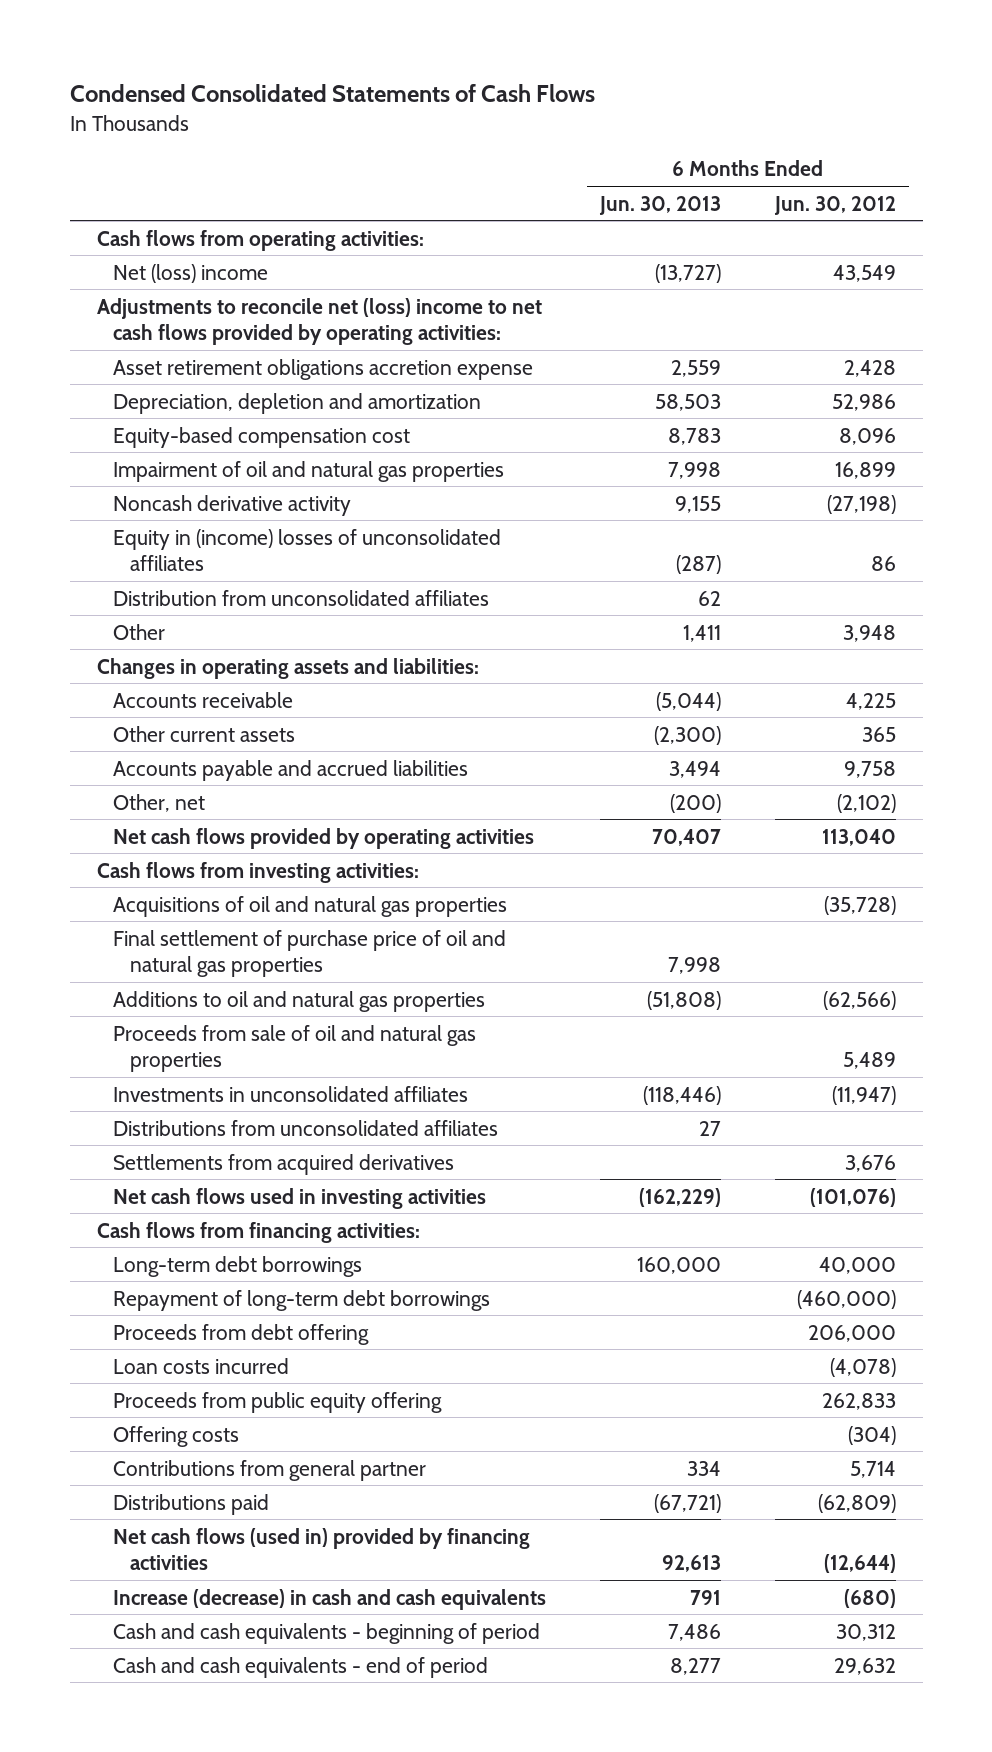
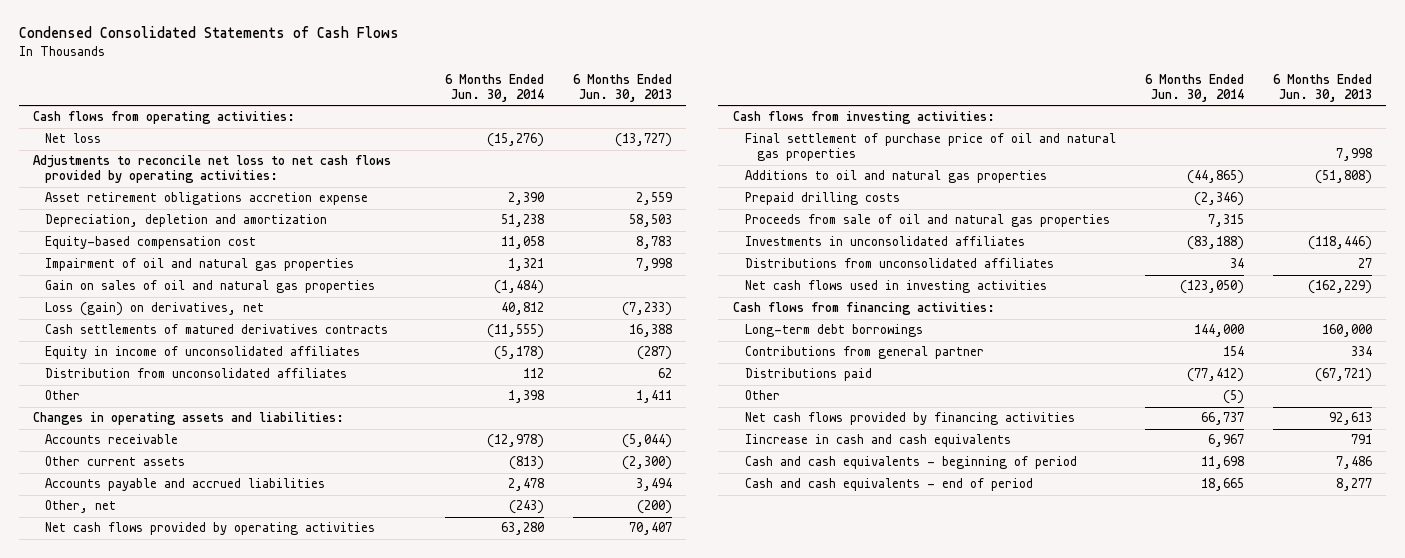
- | 6 Months Ended Jun. 30, 2013 | 6 Months Ended Jun. 30, 2012
+ | 6 Months Ended Jun. 30, 2014 | 6 Months Ended Jun. 30, 2013
- Net (loss) income | (13,727) | 43,549
- Adjustments to reconcile net (loss) income to net cash flows provided by operating activities:
+ Net loss | (15,276) | (13,727)
+ Adjustments to reconcile net loss to net cash flows provided by operating activities:
- Noncash derivative activity | 9,155 | (27,198)
- Equity in (income) losses of unconsolidated affiliates | (287) | 86
+ Gain on sales of oil and natural gas properties | (1,484) |
+ Loss (gain) on derivatives, net | 40,812 | (7,233)
+ Cash settlements of matured derivatives contracts | (11,555) | 16,388
+ Equity in income of unconsolidated affiliates | (5,178) | (287)
- Acquisitions of oil and natural gas properties | | (35,728)
+ Prepaid drilling costs | (2,346) |
- Settlements from acquired derivatives | | 3,676
- Repayment of long-term debt borrowings | | (460,000)
- Proceeds from debt offering | | 206,000
- Loan costs incurred | | (4,078)
- Proceeds from public equity offering | | 262,833
- Offering costs | | (304)
- Net cash flows (used in) provided by financing activities | 92,613 | (12,644)
- Increase (decrease) in cash and cash equivalents | 791 | (680)
+ Other | (5) |
+ Net cash flows provided by financing activities | 66,737 | 92,613
+ Iincrease in cash and cash equivalents | 6,967 | 791

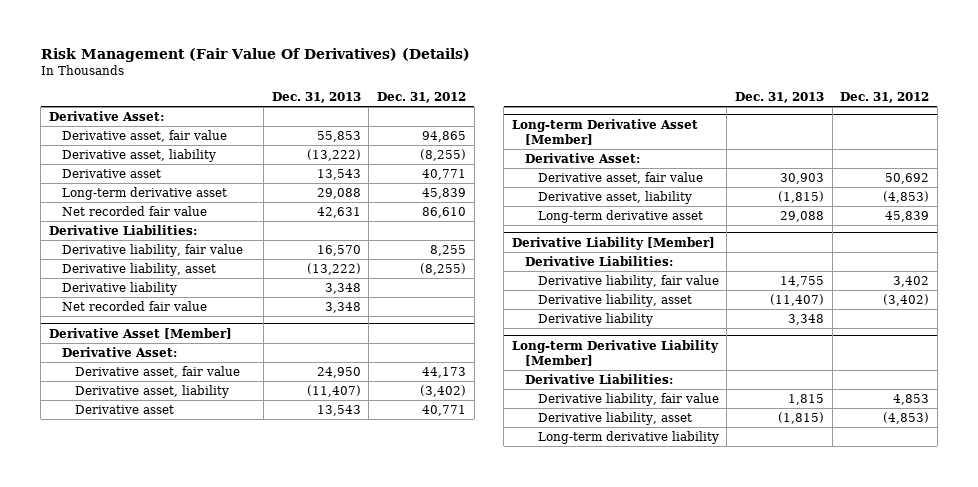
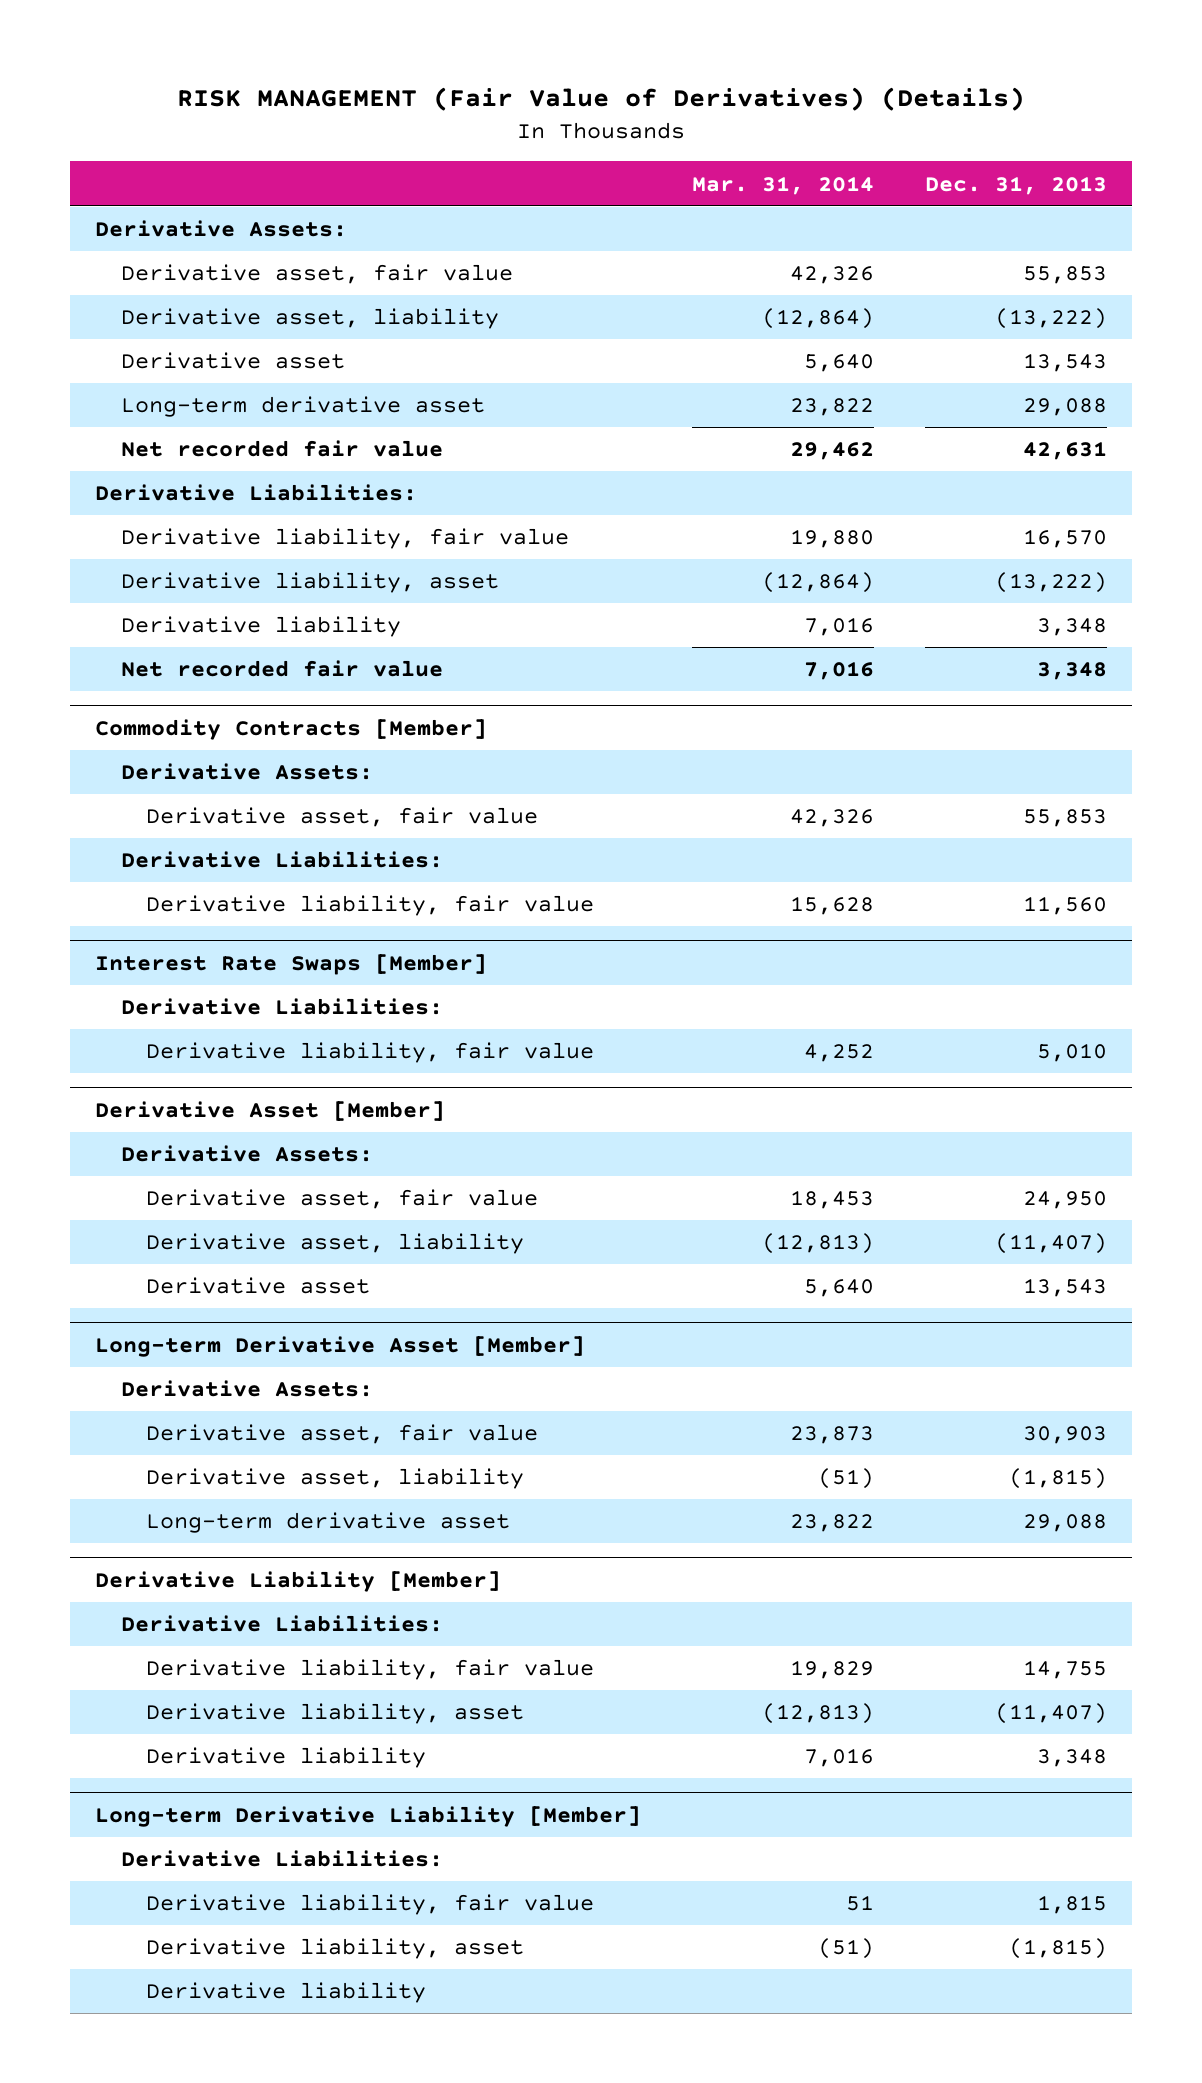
- Risk Management (Fair Value Of Derivatives) (Details)
+ RISK MANAGEMENT (Fair Value of Derivatives) (Details)
- | Dec. 31, 2013 | Dec. 31, 2012
+ | Mar. 31, 2014 | Dec. 31, 2013
- Derivative Asset:
+ Derivative Assets:
+ Commodity Contracts [Member]
+ Derivative Assets:
+ Derivative asset, fair value | 42,326 | 55,853
+ Derivative Liabilities:
+ Derivative liability, fair value | 15,628 | 11,560
+ Interest Rate Swaps [Member]
+ Derivative Liabilities:
+ Derivative liability, fair value | 4,252 | 5,010
@ Derivative Asset [Member]
- Derivative Asset:
+ Derivative Assets:
@ Long-term Derivative Asset [Member]
- Derivative Asset:
+ Derivative Assets:
@ Long-term Derivative Liability [Member]
- Long-term derivative liability
+ Derivative liability

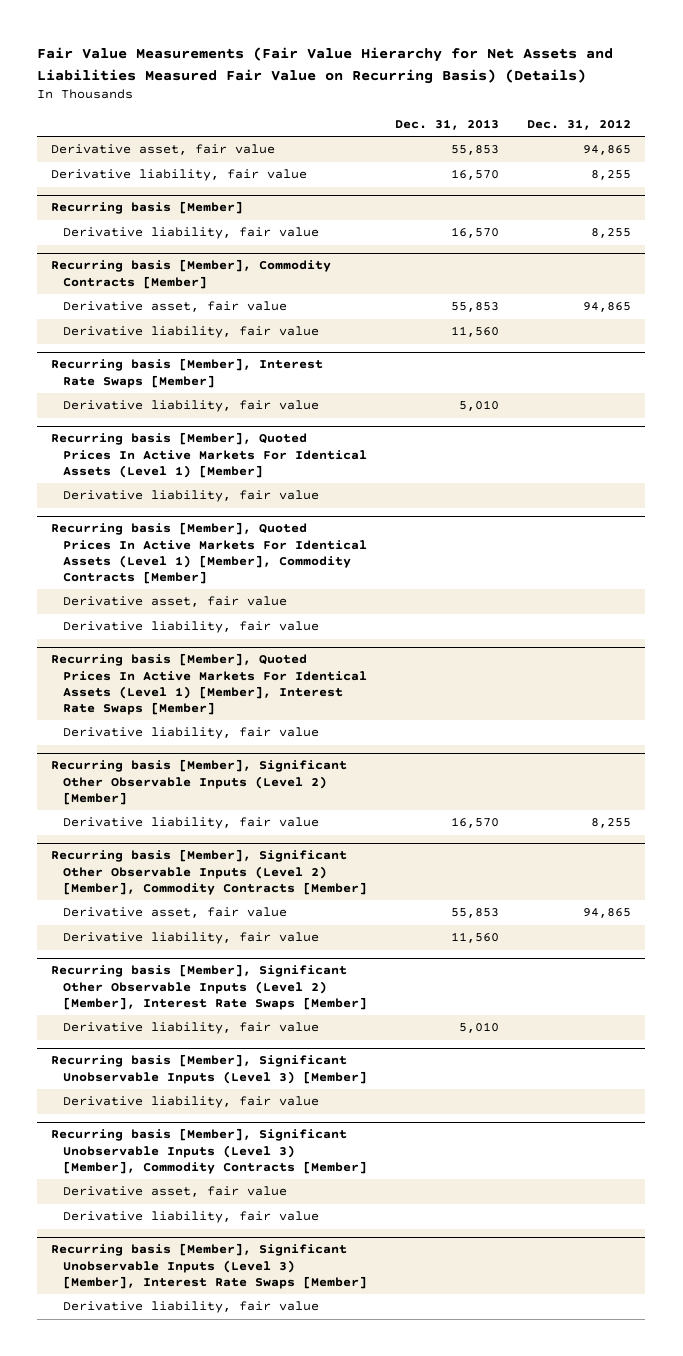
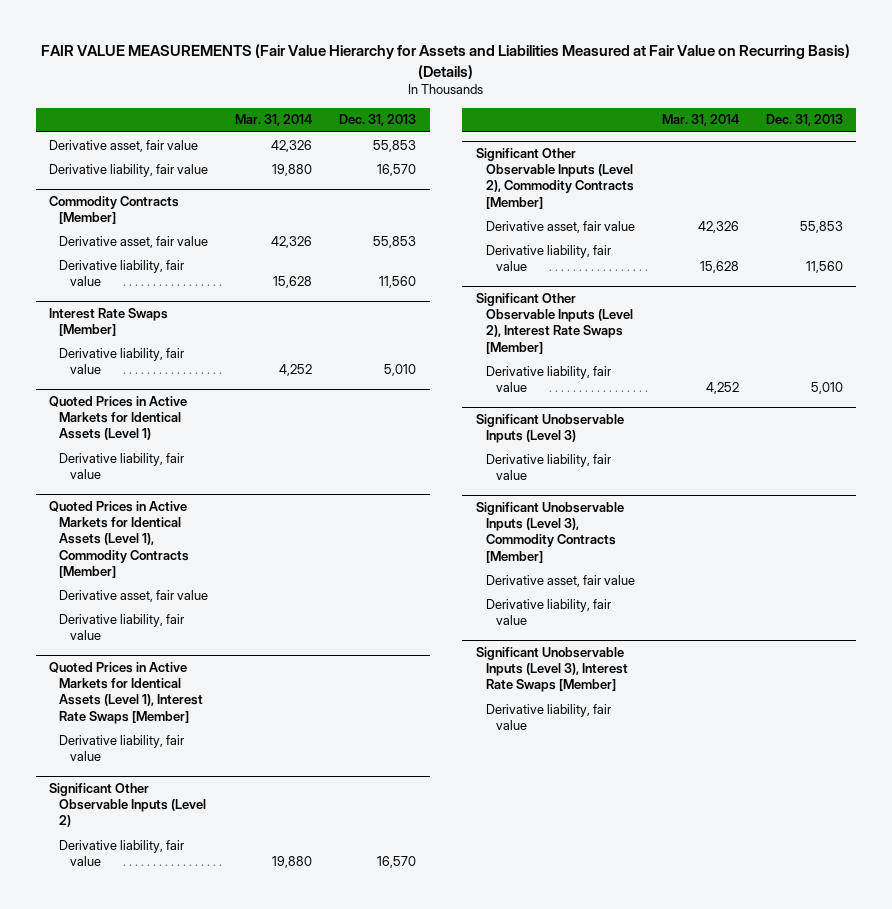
- Fair Value Measurements (Fair Value Hierarchy for Net Assets and Liabilities Measured Fair Value on Recurring Basis) (Details)
+ FAIR VALUE MEASUREMENTS (Fair Value Hierarchy for Assets and Liabilities Measured at Fair Value on Recurring Basis) (Details)
- | Dec. 31, 2013 | Dec. 31, 2012
+ | Mar. 31, 2014 | Dec. 31, 2013
- Recurring basis [Member]
- Derivative liability, fair value | 16,570 | 8,255
- Recurring basis [Member], Commodity Contracts [Member]
+ Commodity Contracts [Member]
- Recurring basis [Member], Interest Rate Swaps [Member]
+ Interest Rate Swaps [Member]
- Recurring basis [Member], Quoted Prices In Active Markets For Identical Assets (Level 1) [Member]
+ Quoted Prices in Active Markets for Identical Assets (Level 1)
- Recurring basis [Member], Quoted Prices In Active Markets For Identical Assets (Level 1) [Member], Commodity Contracts [Member]
+ Quoted Prices in Active Markets for Identical Assets (Level 1), Commodity Contracts [Member]
- Recurring basis [Member], Quoted Prices In Active Markets For Identical Assets (Level 1) [Member], Interest Rate Swaps [Member]
+ Quoted Prices in Active Markets for Identical Assets (Level 1), Interest Rate Swaps [Member]
- Recurring basis [Member], Significant Other Observable Inputs (Level 2) [Member]
+ Significant Other Observable Inputs (Level 2)
- Recurring basis [Member], Significant Other Observable Inputs (Level 2) [Member], Commodity Contracts [Member]
+ Significant Other Observable Inputs (Level 2), Commodity Contracts [Member]
- Recurring basis [Member], Significant Other Observable Inputs (Level 2) [Member], Interest Rate Swaps [Member]
+ Significant Other Observable Inputs (Level 2), Interest Rate Swaps [Member]
- Recurring basis [Member], Significant Unobservable Inputs (Level 3) [Member]
+ Significant Unobservable Inputs (Level 3)
- Recurring basis [Member], Significant Unobservable Inputs (Level 3) [Member], Commodity Contracts [Member]
+ Significant Unobservable Inputs (Level 3), Commodity Contracts [Member]
- Recurring basis [Member], Significant Unobservable Inputs (Level 3) [Member], Interest Rate Swaps [Member]
+ Significant Unobservable Inputs (Level 3), Interest Rate Swaps [Member]

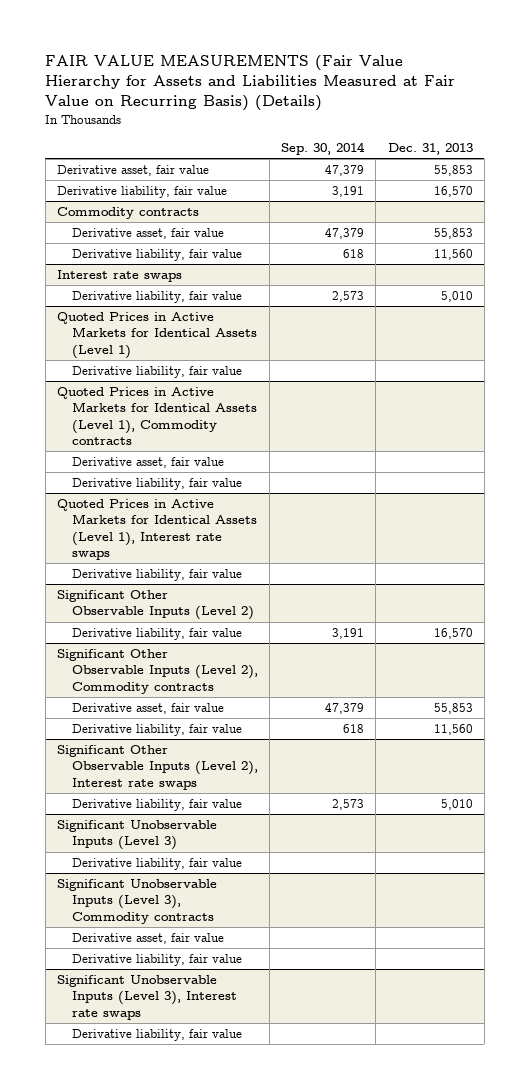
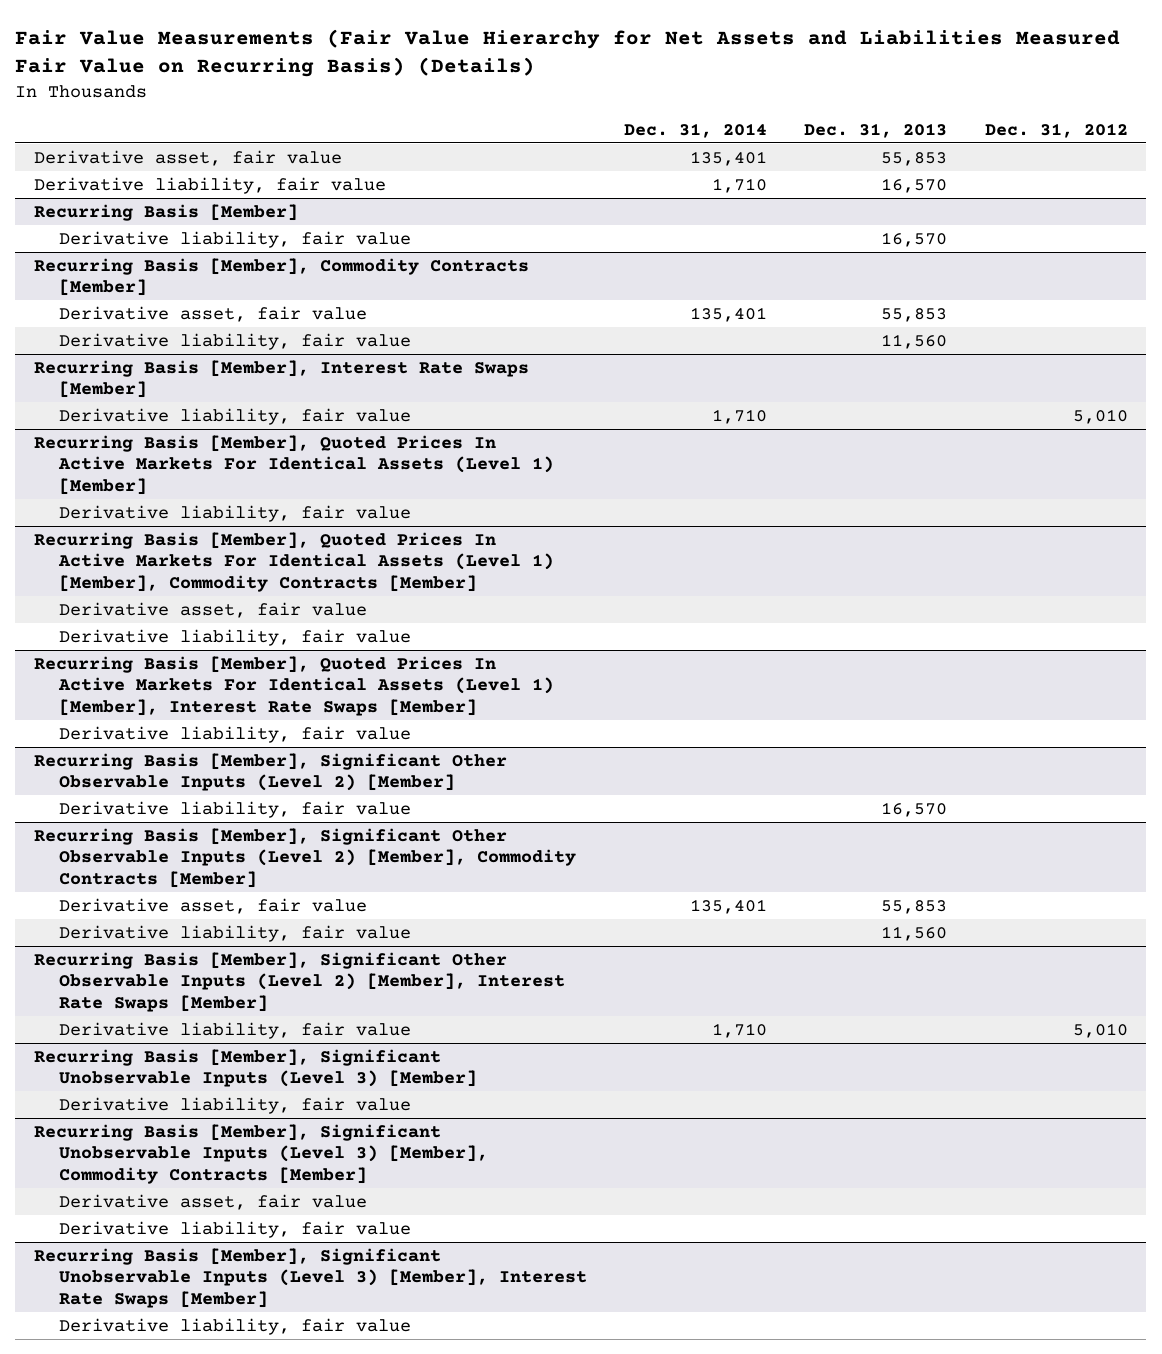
- FAIR VALUE MEASUREMENTS (Fair Value Hierarchy for Assets and Liabilities Measured at Fair Value on Recurring Basis) (Details)
+ Fair Value Measurements (Fair Value Hierarchy for Net Assets and Liabilities Measured Fair Value on Recurring Basis) (Details)
- | Sep. 30, 2014 | Dec. 31, 2013
+ | Dec. 31, 2014 | Dec. 31, 2013 | Dec. 31, 2012
- Commodity contracts
+ Recurring Basis [Member]
+ Derivative liability, fair value | | 16,570 |
+ Recurring Basis [Member], Commodity Contracts [Member]
- Interest rate swaps
- Derivative liability, fair value | 2,573 | 5,010
- Quoted Prices in Active Markets for Identical Assets (Level 1)
+ Recurring Basis [Member], Interest Rate Swaps [Member]
- Quoted Prices in Active Markets for Identical Assets (Level 1), Commodity contracts
+ Recurring Basis [Member], Quoted Prices In Active Markets For Identical Assets (Level 1) [Member]
+ Derivative liability, fair value
+ Recurring Basis [Member], Quoted Prices In Active Markets For Identical Assets (Level 1) [Member], Commodity Contracts [Member]
- Quoted Prices in Active Markets for Identical Assets (Level 1), Interest rate swaps
+ Recurring Basis [Member], Quoted Prices In Active Markets For Identical Assets (Level 1) [Member], Interest Rate Swaps [Member]
- Significant Other Observable Inputs (Level 2)
+ Recurring Basis [Member], Significant Other Observable Inputs (Level 2) [Member]
- Significant Other Observable Inputs (Level 2), Commodity contracts
+ Recurring Basis [Member], Significant Other Observable Inputs (Level 2) [Member], Commodity Contracts [Member]
- Significant Other Observable Inputs (Level 2), Interest rate swaps
- Derivative liability, fair value | 2,573 | 5,010
- Significant Unobservable Inputs (Level 3)
+ Recurring Basis [Member], Significant Other Observable Inputs (Level 2) [Member], Interest Rate Swaps [Member]
- Significant Unobservable Inputs (Level 3), Commodity contracts
+ Recurring Basis [Member], Significant Unobservable Inputs (Level 3) [Member]
+ Derivative liability, fair value
+ Recurring Basis [Member], Significant Unobservable Inputs (Level 3) [Member], Commodity Contracts [Member]
- Significant Unobservable Inputs (Level 3), Interest rate swaps
+ Recurring Basis [Member], Significant Unobservable Inputs (Level 3) [Member], Interest Rate Swaps [Member]

